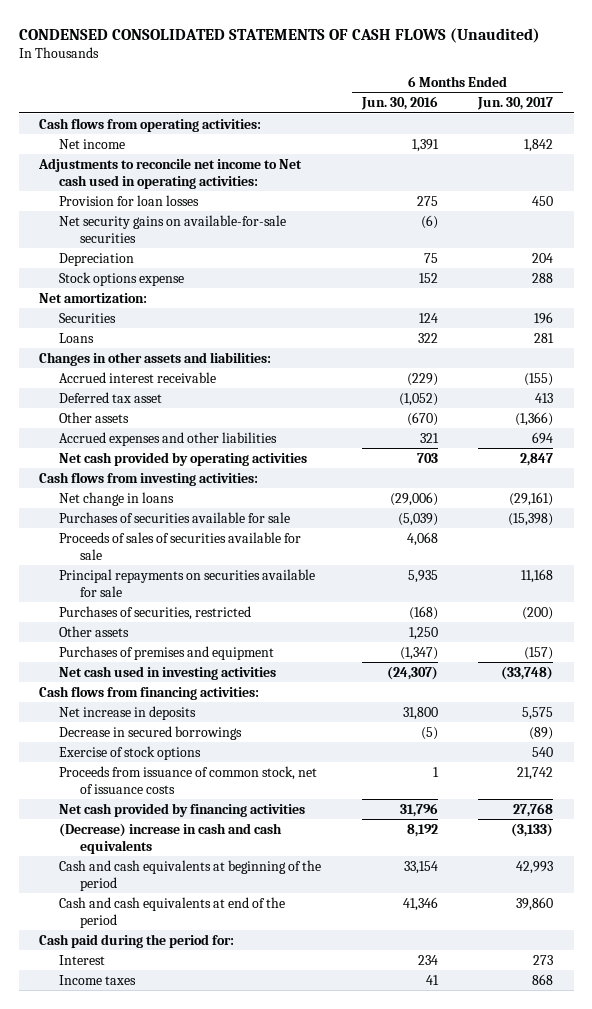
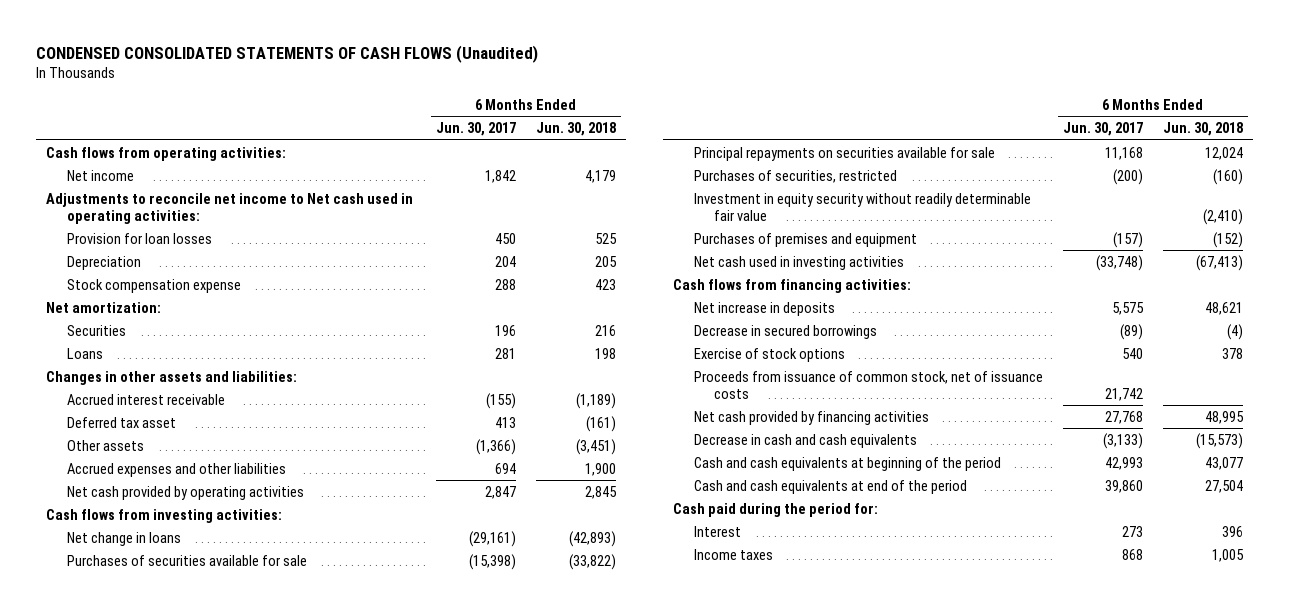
- | 6 Months Ended Jun. 30, 2016 | 6 Months Ended Jun. 30, 2017
+ | 6 Months Ended Jun. 30, 2017 | 6 Months Ended Jun. 30, 2018
- Net security gains on available-for-sale securities | (6) |
- Stock options expense | 152 | 288
+ Stock compensation expense | 288 | 423
- Proceeds of sales of securities available for sale | 4,068 |
- Other assets | 1,250 |
+ Investment in equity security without readily determinable fair value | | (2,410)
- (Decrease) increase in cash and cash equivalents | 8,192 | (3,133)
+ Decrease in cash and cash equivalents | (3,133) | (15,573)

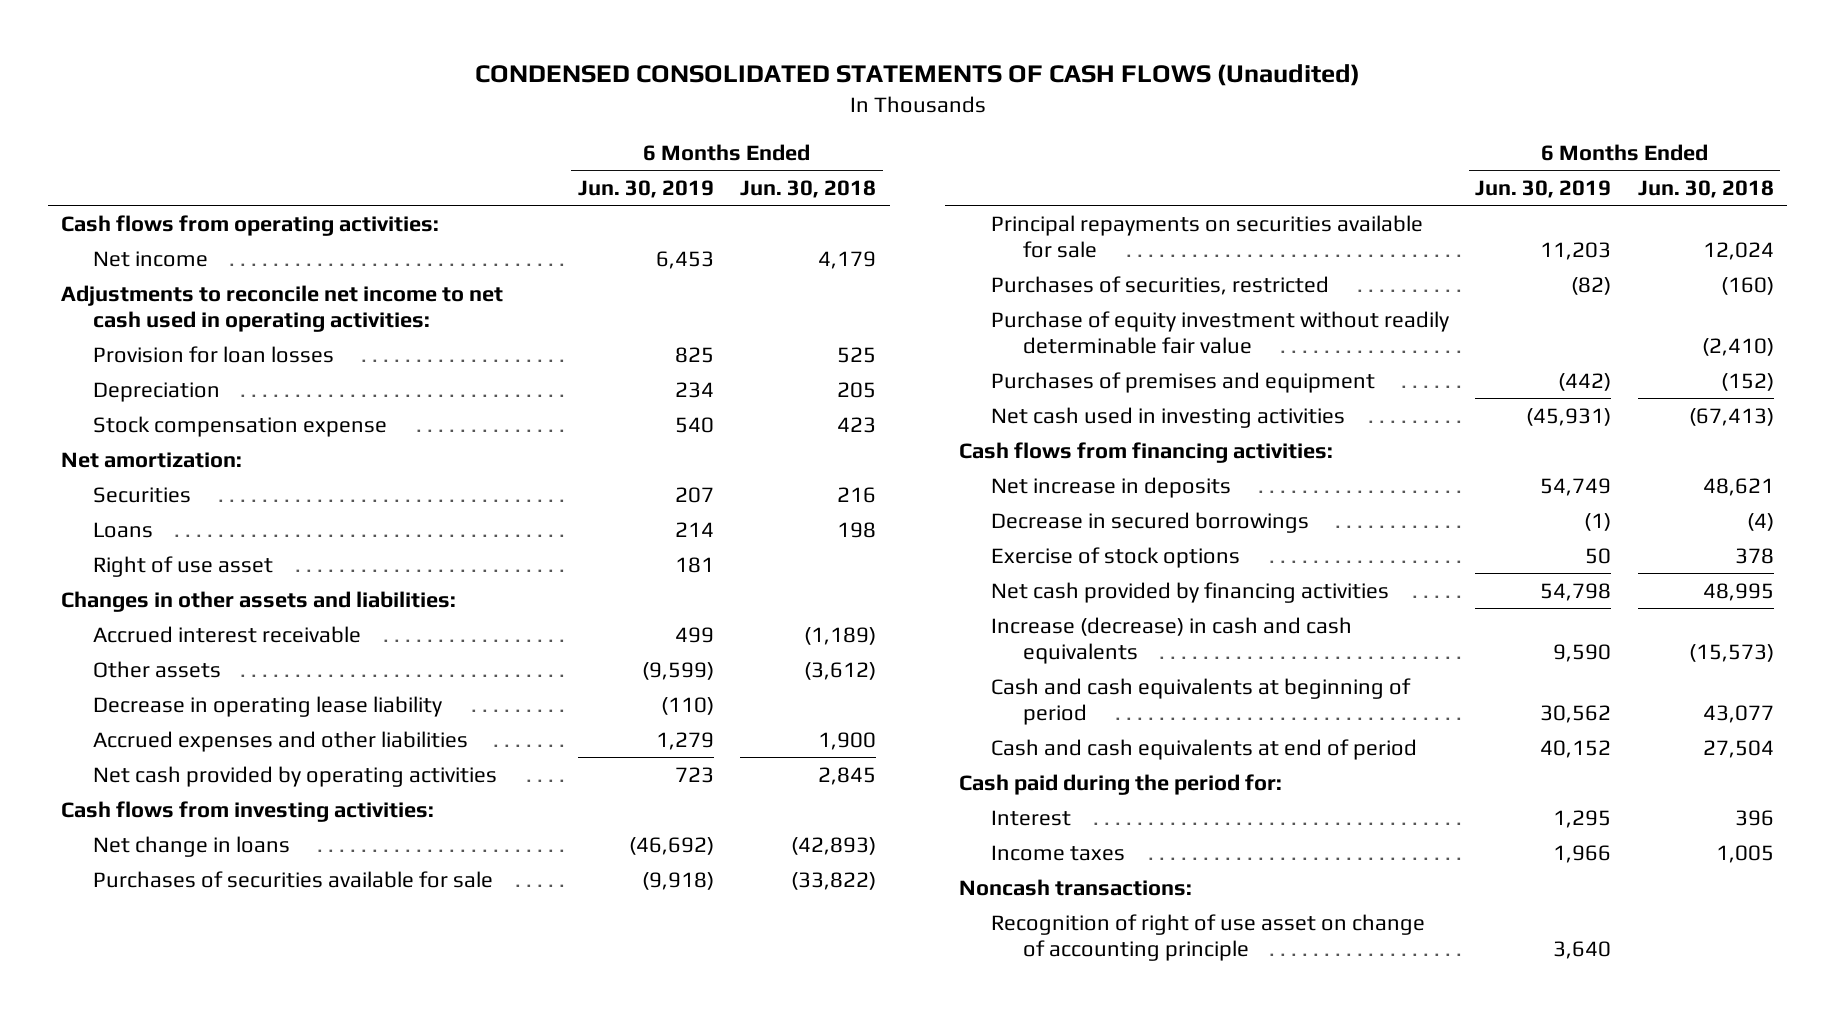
- | 6 Months Ended Jun. 30, 2017 | 6 Months Ended Jun. 30, 2018
+ | 6 Months Ended Jun. 30, 2019 | 6 Months Ended Jun. 30, 2018
- Adjustments to reconcile net income to Net cash used in operating activities:
+ Adjustments to reconcile net income to net cash used in operating activities:
+ Right of use asset | 181 |
- Deferred tax asset | 413 | (161)
- Other assets | (1,366) | (3,451)
+ Other assets | (9,599) | (3,612)
+ Decrease in operating lease liability | (110) |
- Investment in equity security without readily determinable fair value | | (2,410)
+ Purchase of equity investment without readily determinable fair value | | (2,410)
- Proceeds from issuance of common stock, net of issuance costs | 21,742 |
- Decrease in cash and cash equivalents | (3,133) | (15,573)
- Cash and cash equivalents at beginning of the period | 42,993 | 43,077
- Cash and cash equivalents at end of the period | 39,860 | 27,504
+ Increase (decrease) in cash and cash equivalents | 9,590 | (15,573)
+ Cash and cash equivalents at beginning of period | 30,562 | 43,077
+ Cash and cash equivalents at end of period | 40,152 | 27,504
+ Noncash transactions:
+ Recognition of right of use asset on change of accounting principle | 3,640 |

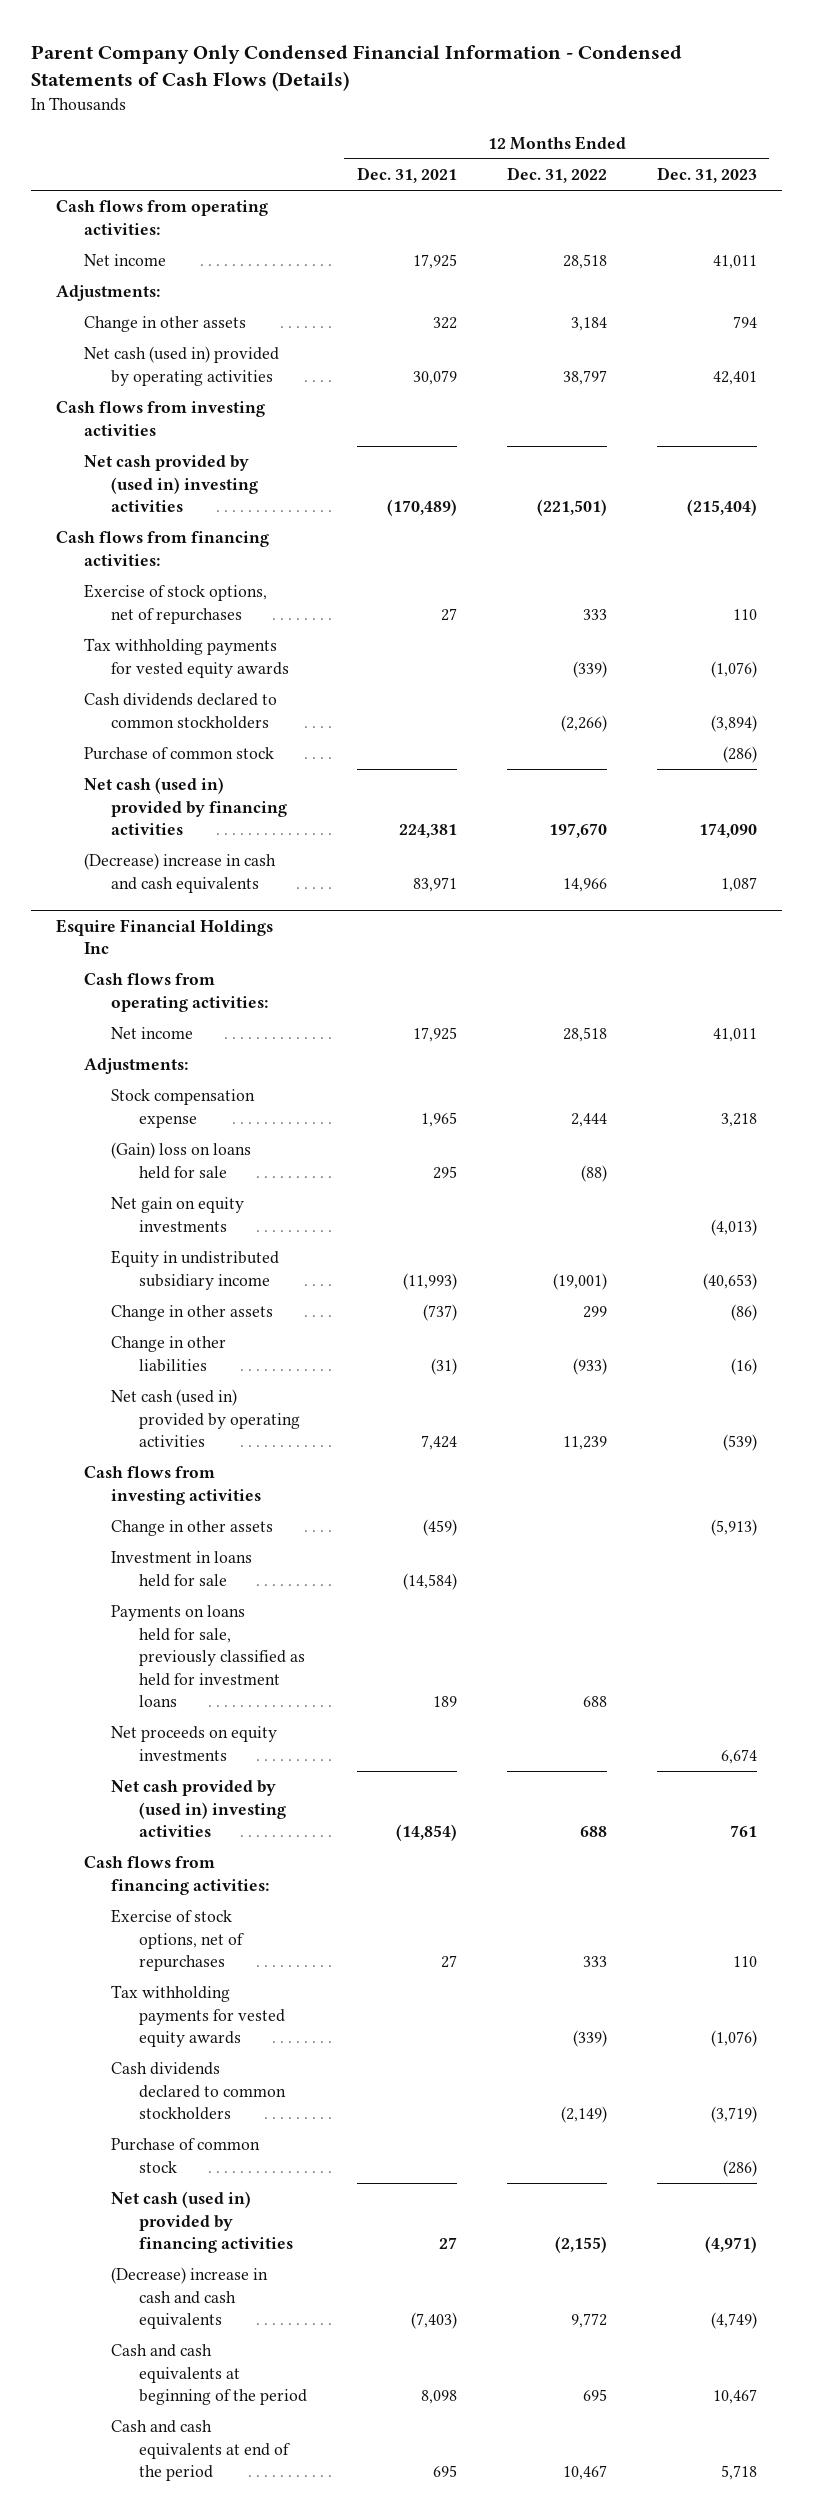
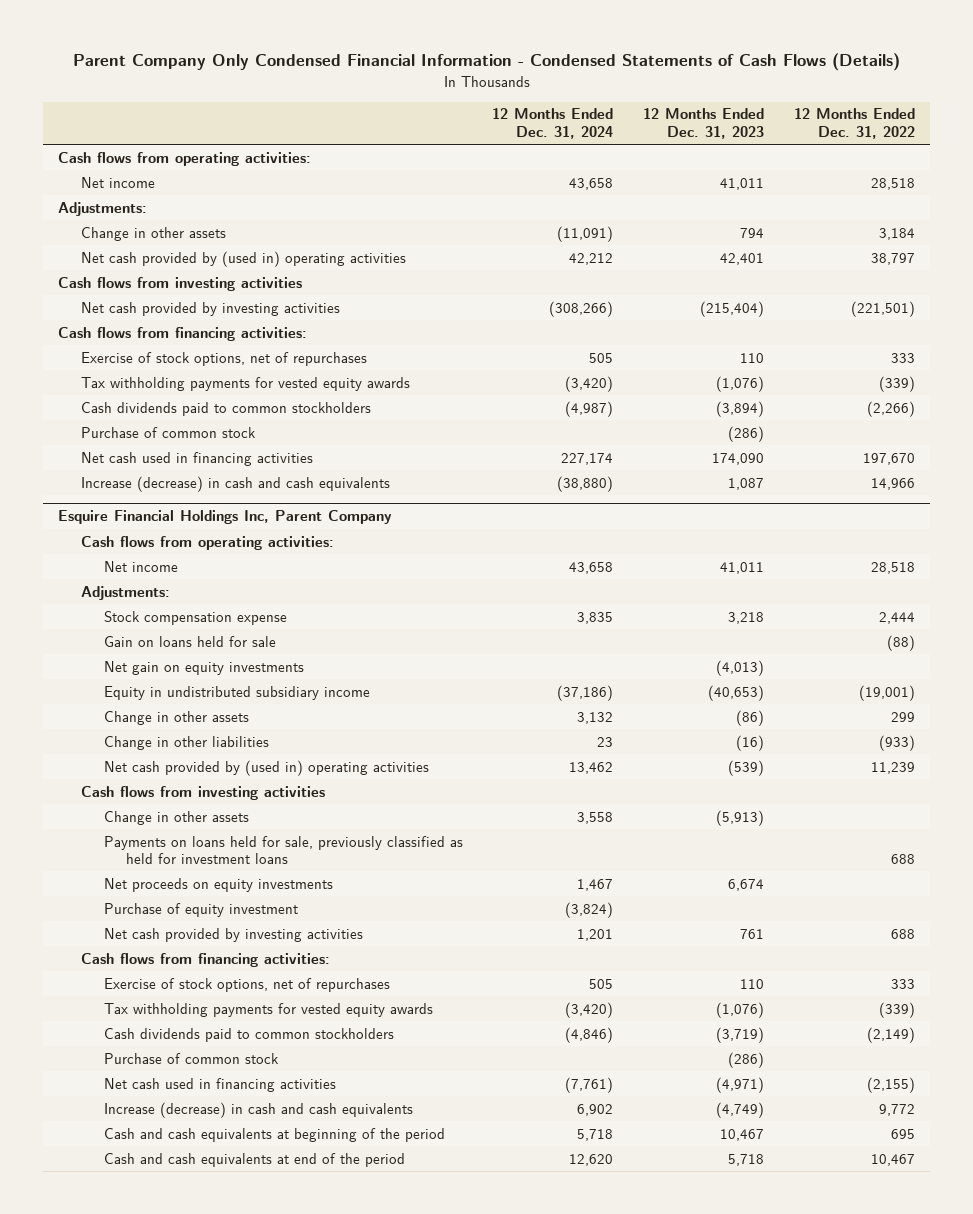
- | 12 Months Ended Dec. 31, 2021 | 12 Months Ended Dec. 31, 2022 | 12 Months Ended Dec. 31, 2023
+ | 12 Months Ended Dec. 31, 2024 | 12 Months Ended Dec. 31, 2023 | 12 Months Ended Dec. 31, 2022
- Net cash (used in) provided by operating activities | 30,079 | 38,797 | 42,401
+ Net cash provided by (used in) operating activities | 42,212 | 42,401 | 38,797
- Net cash provided by (used in) investing activities | (170,489) | (221,501) | (215,404)
+ Net cash provided by investing activities | (308,266) | (215,404) | (221,501)
- Cash dividends declared to common stockholders | | (2,266) | (3,894)
+ Cash dividends paid to common stockholders | (4,987) | (3,894) | (2,266)
- Net cash (used in) provided by financing activities | 224,381 | 197,670 | 174,090
- (Decrease) increase in cash and cash equivalents | 83,971 | 14,966 | 1,087
- Esquire Financial Holdings Inc
+ Net cash used in financing activities | 227,174 | 174,090 | 197,670
+ Increase (decrease) in cash and cash equivalents | (38,880) | 1,087 | 14,966
+ Esquire Financial Holdings Inc, Parent Company
- (Gain) loss on loans held for sale | 295 | (88) |
+ Gain on loans held for sale | | | (88)
- Net cash (used in) provided by operating activities | 7,424 | 11,239 | (539)
+ Net cash provided by (used in) operating activities | 13,462 | (539) | 11,239
- Investment in loans held for sale | (14,584) | |
- Net cash provided by (used in) investing activities | (14,854) | 688 | 761
+ Purchase of equity investment | (3,824) | |
+ Net cash provided by investing activities | 1,201 | 761 | 688
- Cash dividends declared to common stockholders | | (2,149) | (3,719)
+ Cash dividends paid to common stockholders | (4,846) | (3,719) | (2,149)
- Net cash (used in) provided by financing activities | 27 | (2,155) | (4,971)
- (Decrease) increase in cash and cash equivalents | (7,403) | 9,772 | (4,749)
+ Net cash used in financing activities | (7,761) | (4,971) | (2,155)
+ Increase (decrease) in cash and cash equivalents | 6,902 | (4,749) | 9,772

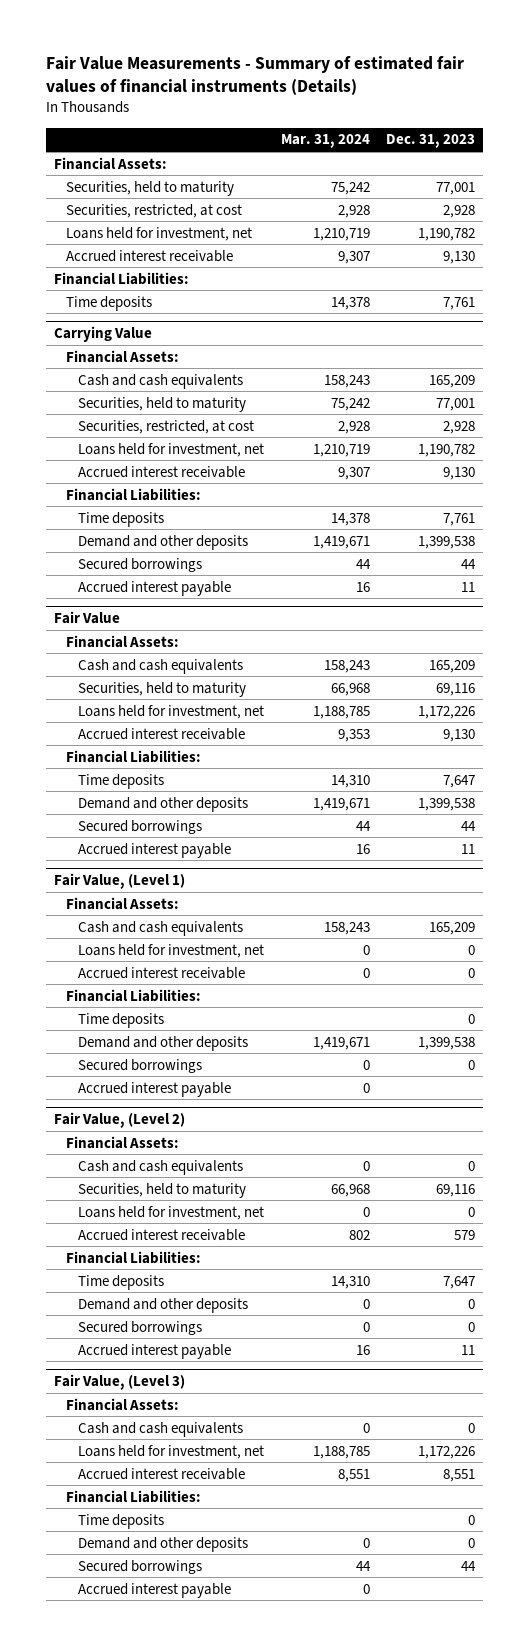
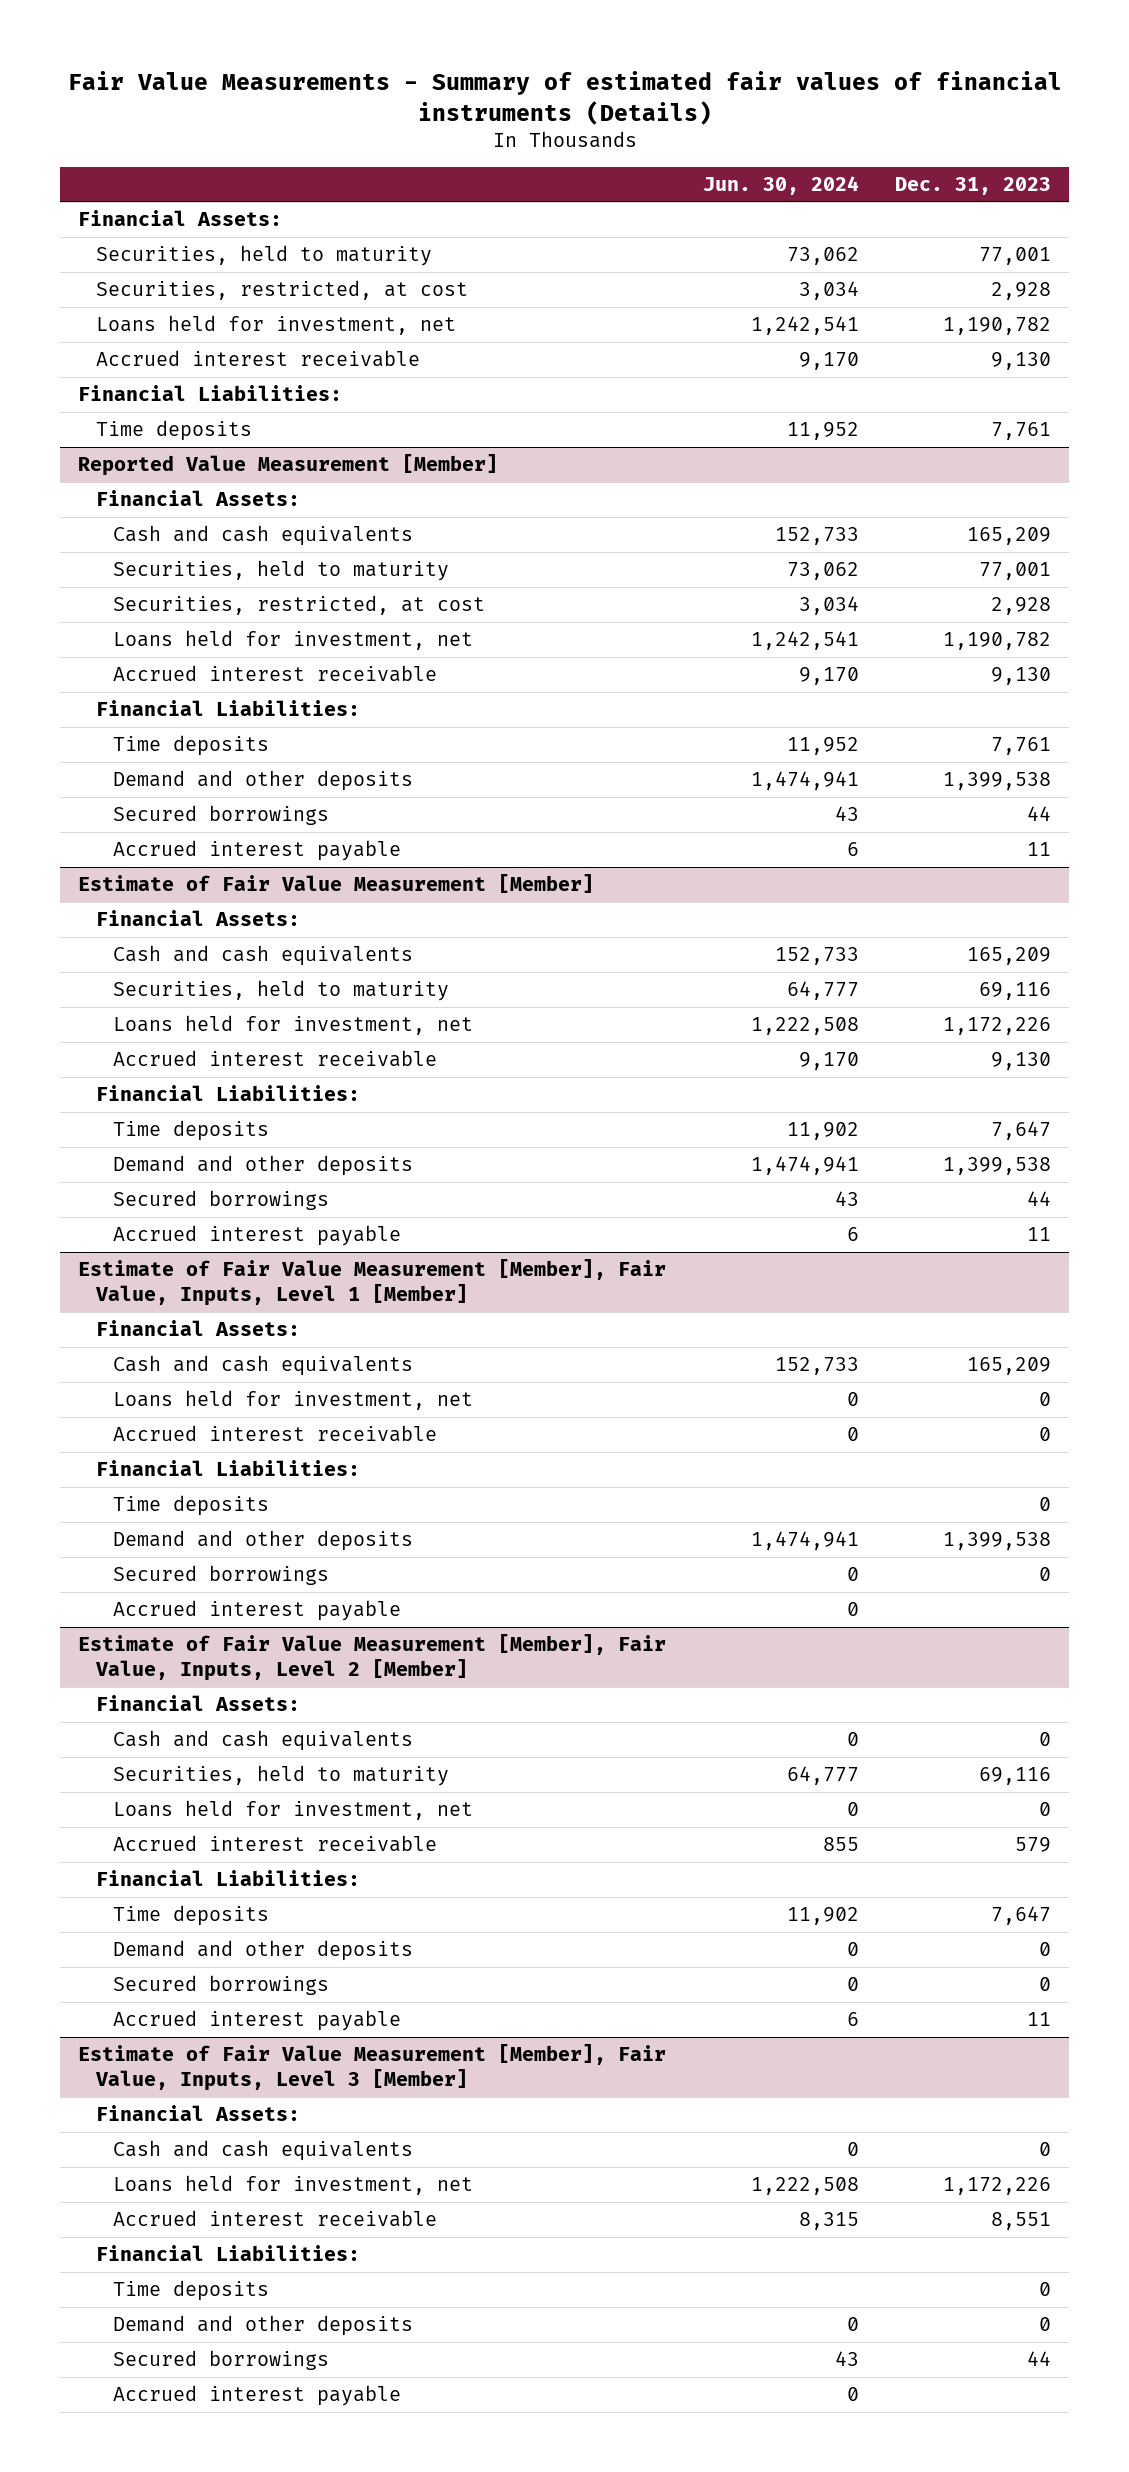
- | Mar. 31, 2024 | Dec. 31, 2023
+ | Jun. 30, 2024 | Dec. 31, 2023
- Carrying Value
+ Reported Value Measurement [Member]
- Fair Value
+ Estimate of Fair Value Measurement [Member]
- Fair Value, (Level 1)
+ Estimate of Fair Value Measurement [Member], Fair Value, Inputs, Level 1 [Member]
- Fair Value, (Level 2)
+ Estimate of Fair Value Measurement [Member], Fair Value, Inputs, Level 2 [Member]
- Fair Value, (Level 3)
+ Estimate of Fair Value Measurement [Member], Fair Value, Inputs, Level 3 [Member]

